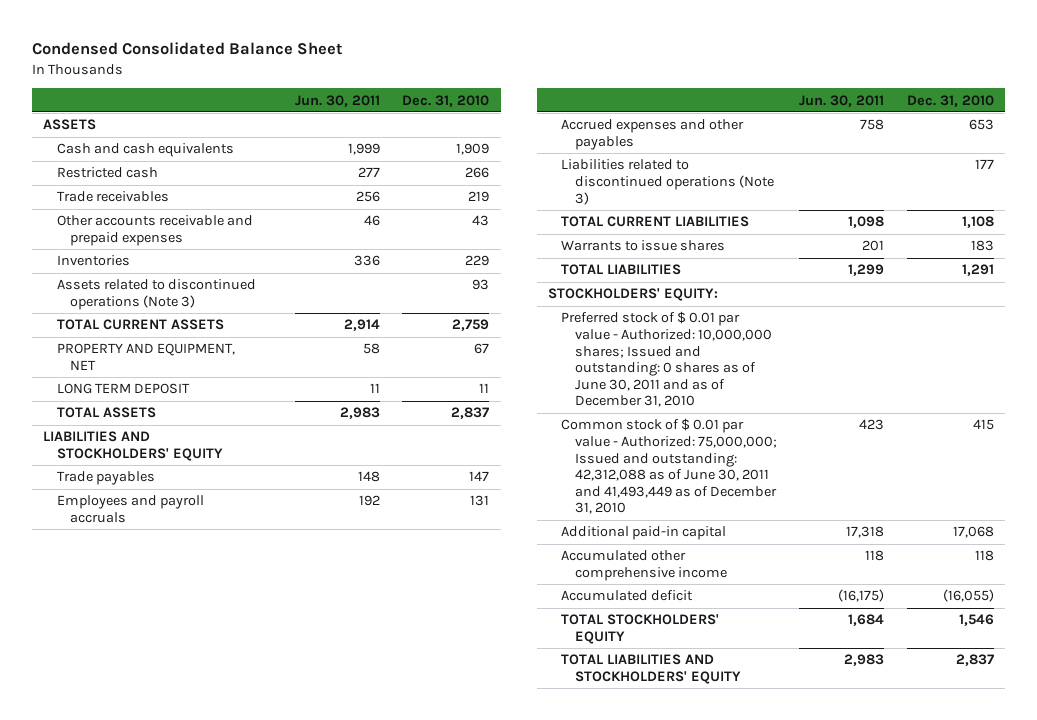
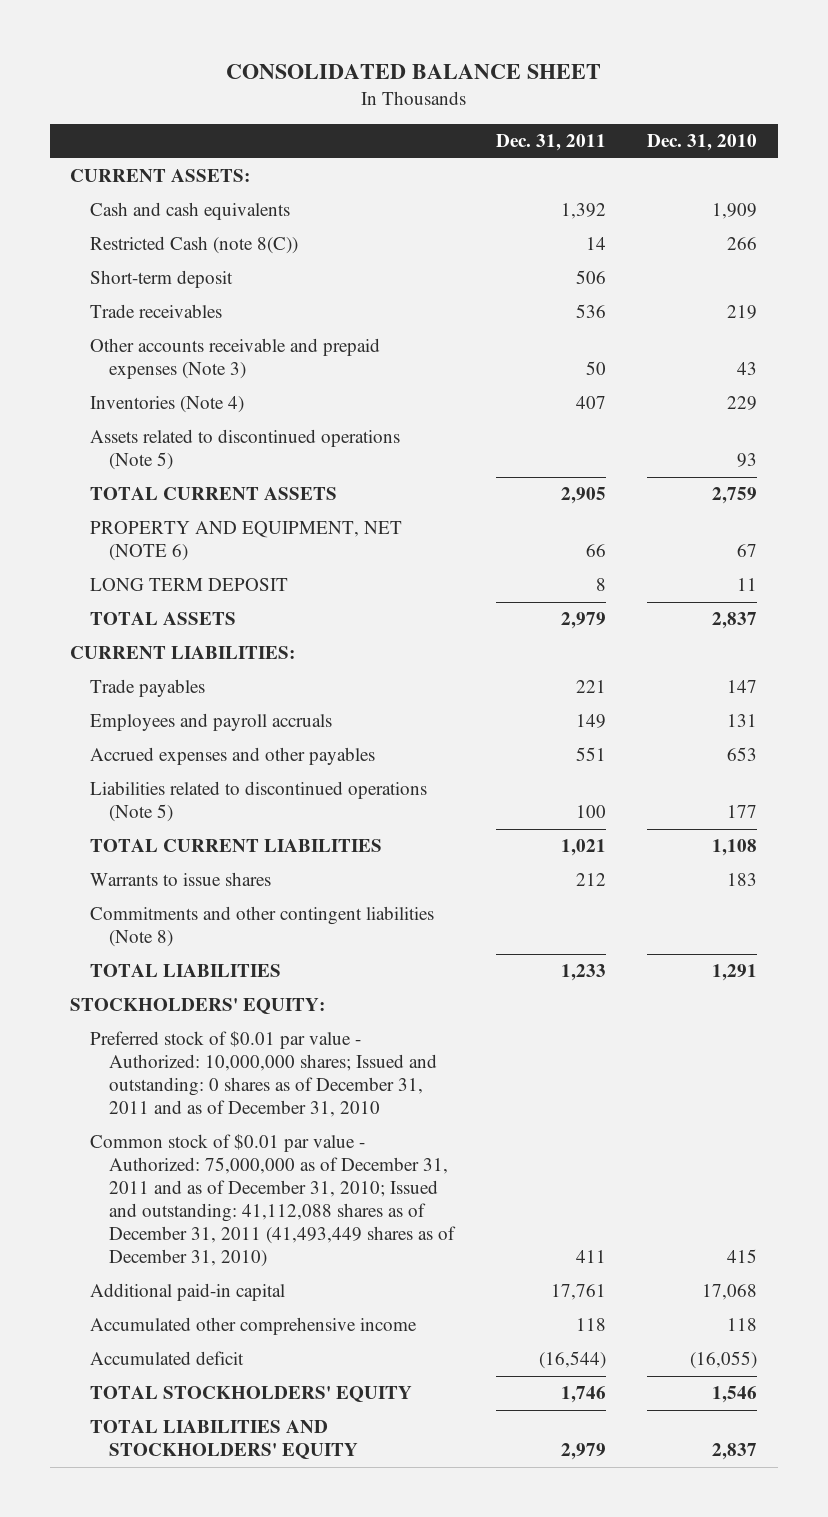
- Condensed Consolidated Balance Sheet
+ CONSOLIDATED BALANCE SHEET
- | Jun. 30, 2011 | Dec. 31, 2010
+ | Dec. 31, 2011 | Dec. 31, 2010
- ASSETS
+ CURRENT ASSETS:
- Restricted cash | 277 | 266
+ Restricted Cash (note 8(C)) | 14 | 266
+ Short-term deposit | 506 |
- Other accounts receivable and prepaid expenses | 46 | 43
- Inventories | 336 | 229
- Assets related to discontinued operations (Note 3) | | 93
+ Other accounts receivable and prepaid expenses (Note 3) | 50 | 43
+ Inventories (Note 4) | 407 | 229
+ Assets related to discontinued operations (Note 5) | | 93
- PROPERTY AND EQUIPMENT, NET | 58 | 67
+ PROPERTY AND EQUIPMENT, NET (NOTE 6) | 66 | 67
- LIABILITIES AND STOCKHOLDERS' EQUITY
+ CURRENT LIABILITIES:
- Liabilities related to discontinued operations (Note 3) | | 177
+ Liabilities related to discontinued operations (Note 5) | 100 | 177
+ Commitments and other contingent liabilities (Note 8)
- Preferred stock of $ 0.01 par value - Authorized: 10,000,000 shares; Issued and outstanding: 0 shares as of June 30, 2011 and as of December 31, 2010
- Common stock of $ 0.01 par value - Authorized: 75,000,000; Issued and outstanding: 42,312,088 as of June 30, 2011 and 41,493,449 as of December 31, 2010 | 423 | 415
+ Preferred stock of $0.01 par value - Authorized: 10,000,000 shares; Issued and outstanding: 0 shares as of December 31, 2011 and as of December 31, 2010
+ Common stock of $0.01 par value - Authorized: 75,000,000 as of December 31, 2011 and as of December 31, 2010; Issued and outstanding: 41,112,088 shares as of December 31, 2011 (41,493,449 shares as of December 31, 2010) | 411 | 415

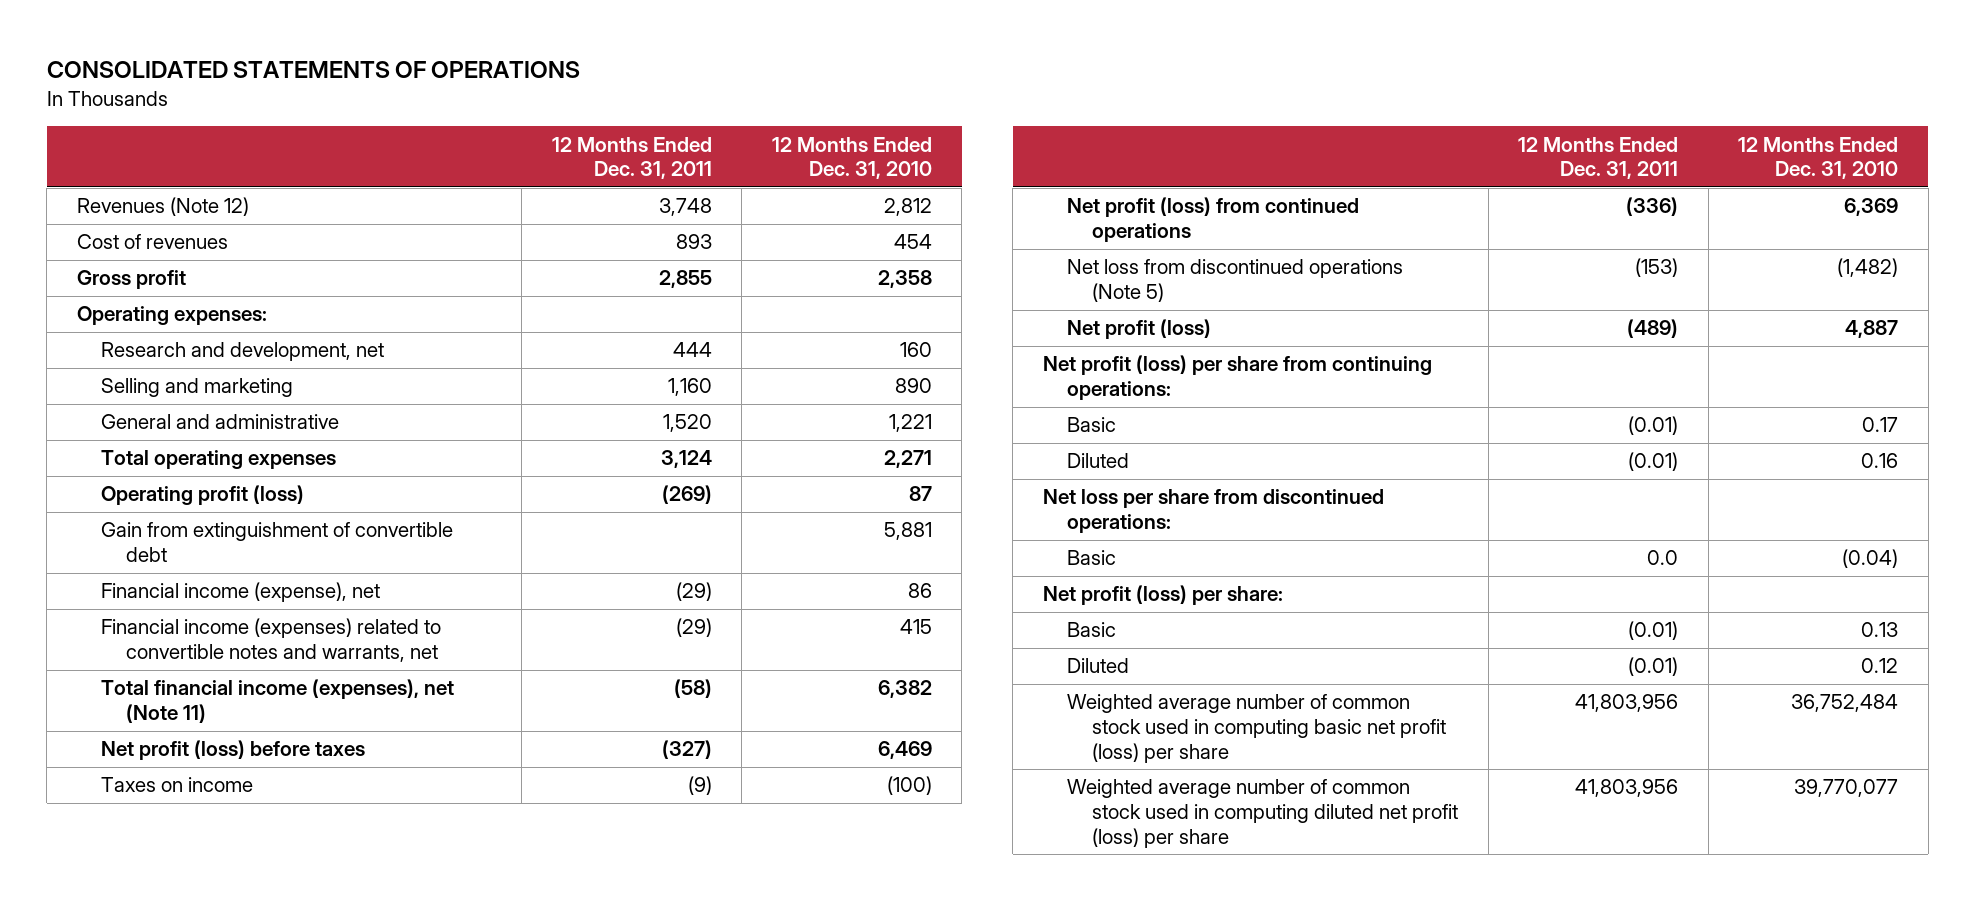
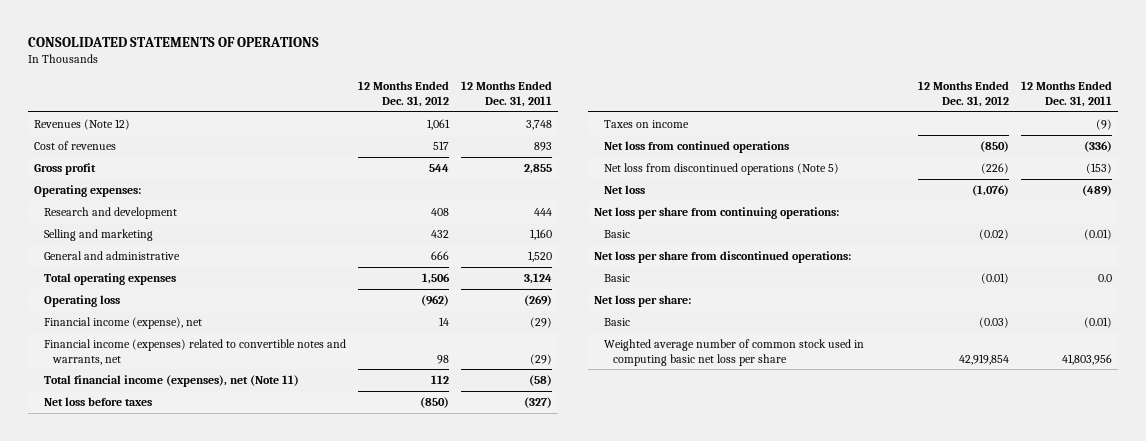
- | 12 Months Ended Dec. 31, 2011 | 12 Months Ended Dec. 31, 2010
+ | 12 Months Ended Dec. 31, 2012 | 12 Months Ended Dec. 31, 2011
- Research and development, net | 444 | 160
+ Research and development | 408 | 444
- Operating profit (loss) | (269) | 87
- Gain from extinguishment of convertible debt | | 5,881
+ Operating loss | (962) | (269)
- Net profit (loss) before taxes | (327) | 6,469
+ Net loss before taxes | (850) | (327)
- Net profit (loss) from continued operations | (336) | 6,369
+ Net loss from continued operations | (850) | (336)
- Net profit (loss) | (489) | 4,887
- Net profit (loss) per share from continuing operations:
+ Net loss | (1,076) | (489)
+ Net loss per share from continuing operations:
- Diluted | (0.01) | 0.16
- Net profit (loss) per share:
+ Net loss per share:
- Diluted | (0.01) | 0.12
- Weighted average number of common stock used in computing basic net profit (loss) per share | 41,803,956 | 36,752,484
- Weighted average number of common stock used in computing diluted net profit (loss) per share | 41,803,956 | 39,770,077
+ Weighted average number of common stock used in computing basic net loss per share | 42,919,854 | 41,803,956

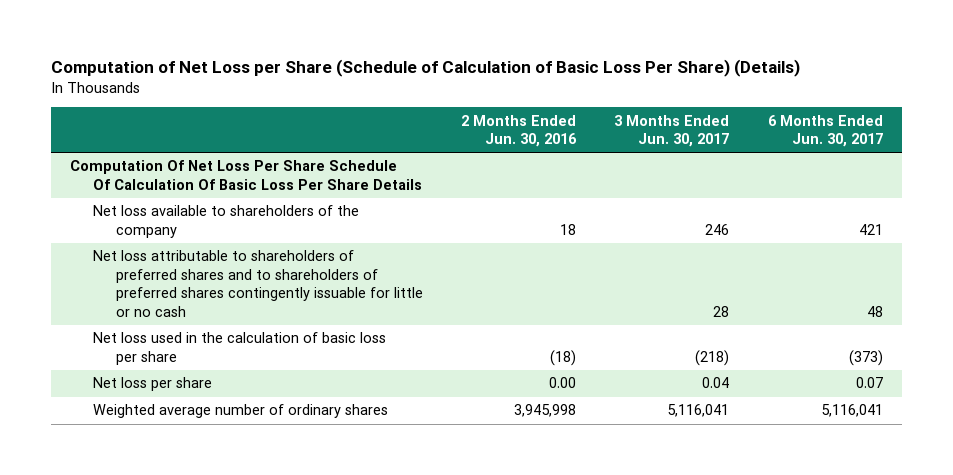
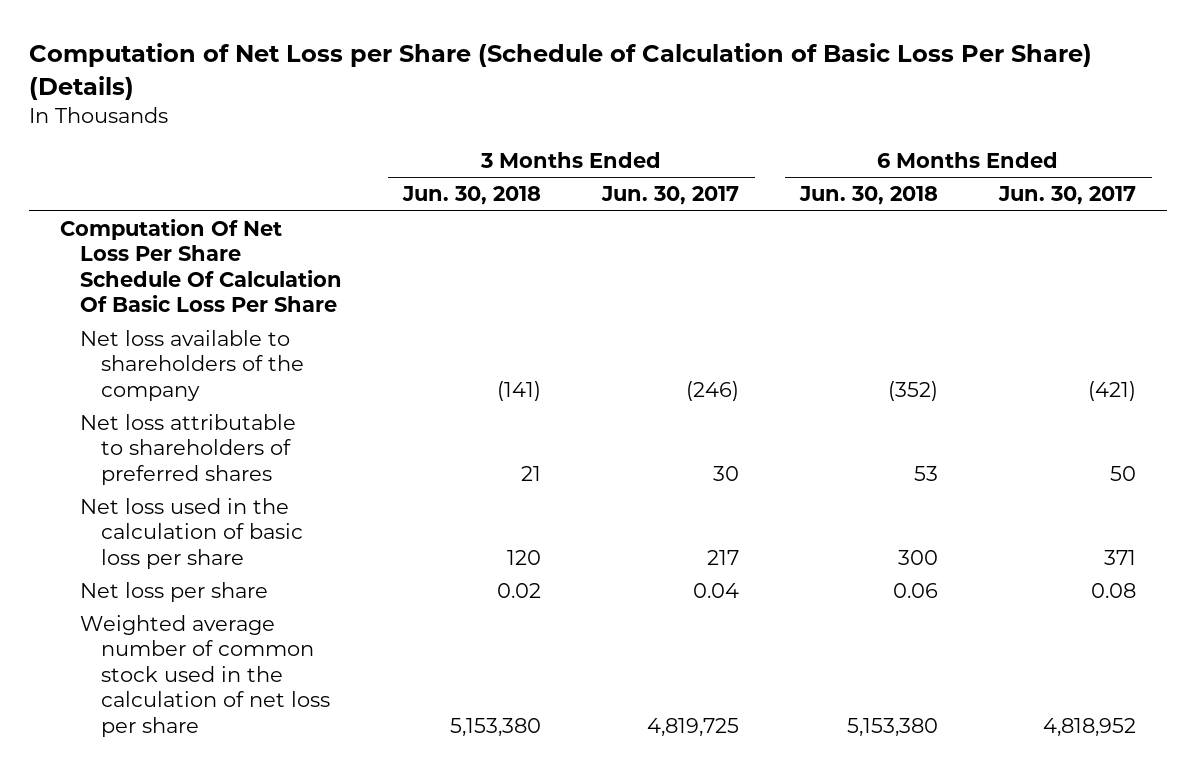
- | 2 Months Ended Jun. 30, 2016 | 3 Months Ended Jun. 30, 2017 | 6 Months Ended Jun. 30, 2017
+ | 3 Months Ended Jun. 30, 2018 | 3 Months Ended Jun. 30, 2017 | 6 Months Ended Jun. 30, 2018 | 6 Months Ended Jun. 30, 2017
- Computation Of Net Loss Per Share Schedule Of Calculation Of Basic Loss Per Share Details
- Net loss available to shareholders of the company | 18 | 246 | 421
- Net loss attributable to shareholders of preferred shares and to shareholders of preferred shares contingently issuable for little or no cash | | 28 | 48
- Net loss used in the calculation of basic loss per share | (18) | (218) | (373)
- Net loss per share | 0.00 | 0.04 | 0.07
- Weighted average number of ordinary shares | 3,945,998 | 5,116,041 | 5,116,041
+ Computation Of Net Loss Per Share Schedule Of Calculation Of Basic Loss Per Share
+ Net loss available to shareholders of the company | (141) | (246) | (352) | (421)
+ Net loss attributable to shareholders of preferred shares | 21 | 30 | 53 | 50
+ Net loss used in the calculation of basic loss per share | 120 | 217 | 300 | 371
+ Net loss per share | 0.02 | 0.04 | 0.06 | 0.08
+ Weighted average number of common stock used in the calculation of net loss per share | 5,153,380 | 4,819,725 | 5,153,380 | 4,818,952

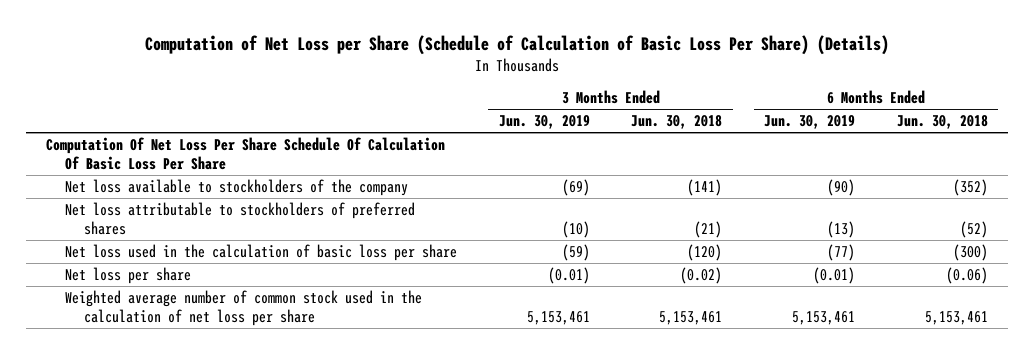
- | 3 Months Ended Jun. 30, 2018 | 3 Months Ended Jun. 30, 2017 | 6 Months Ended Jun. 30, 2018 | 6 Months Ended Jun. 30, 2017
+ | 3 Months Ended Jun. 30, 2019 | 3 Months Ended Jun. 30, 2018 | 6 Months Ended Jun. 30, 2019 | 6 Months Ended Jun. 30, 2018
- Net loss available to shareholders of the company | (141) | (246) | (352) | (421)
- Net loss attributable to shareholders of preferred shares | 21 | 30 | 53 | 50
- Net loss used in the calculation of basic loss per share | 120 | 217 | 300 | 371
- Net loss per share | 0.02 | 0.04 | 0.06 | 0.08
- Weighted average number of common stock used in the calculation of net loss per share | 5,153,380 | 4,819,725 | 5,153,380 | 4,818,952
+ Net loss available to stockholders of the company | (69) | (141) | (90) | (352)
+ Net loss attributable to stockholders of preferred shares | (10) | (21) | (13) | (52)
+ Net loss used in the calculation of basic loss per share | (59) | (120) | (77) | (300)
+ Net loss per share | (0.01) | (0.02) | (0.01) | (0.06)
+ Weighted average number of common stock used in the calculation of net loss per share | 5,153,461 | 5,153,461 | 5,153,461 | 5,153,461

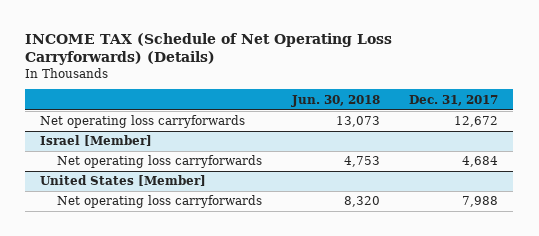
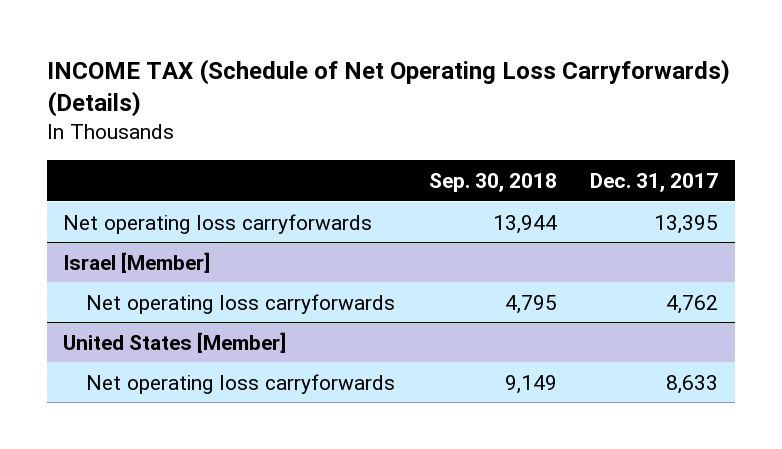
- | Jun. 30, 2018 | Dec. 31, 2017
+ | Sep. 30, 2018 | Dec. 31, 2017
- Net operating loss carryforwards | 13,073 | 12,672
+ Net operating loss carryforwards | 13,944 | 13,395
@ Israel [Member]
- Net operating loss carryforwards | 4,753 | 4,684
+ Net operating loss carryforwards | 4,795 | 4,762
@ United States [Member]
- Net operating loss carryforwards | 8,320 | 7,988
+ Net operating loss carryforwards | 9,149 | 8,633

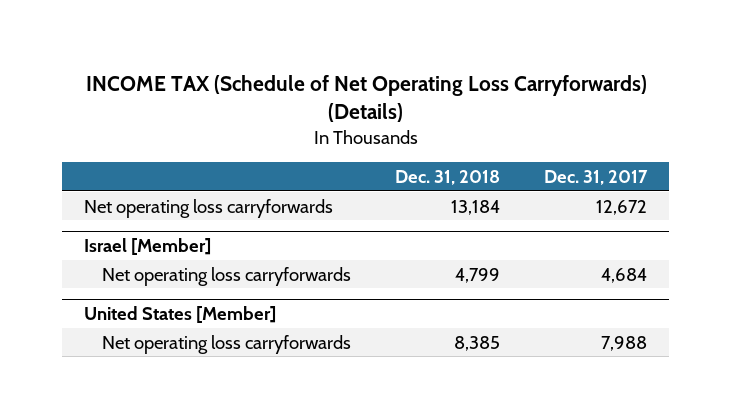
- | Sep. 30, 2018 | Dec. 31, 2017
+ | Dec. 31, 2018 | Dec. 31, 2017
- Net operating loss carryforwards | 13,944 | 13,395
+ Net operating loss carryforwards | 13,184 | 12,672
@ Israel [Member]
- Net operating loss carryforwards | 4,795 | 4,762
+ Net operating loss carryforwards | 4,799 | 4,684
@ United States [Member]
- Net operating loss carryforwards | 9,149 | 8,633
+ Net operating loss carryforwards | 8,385 | 7,988

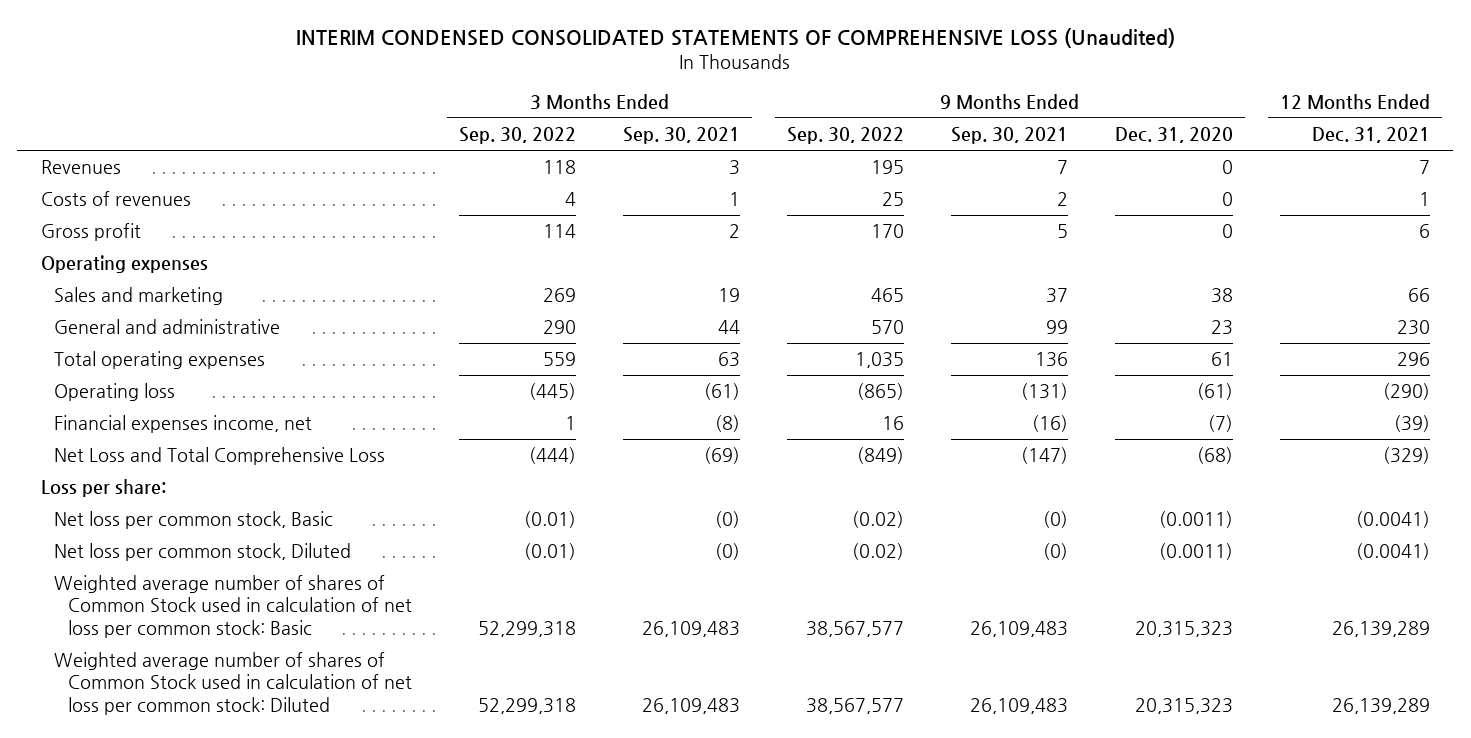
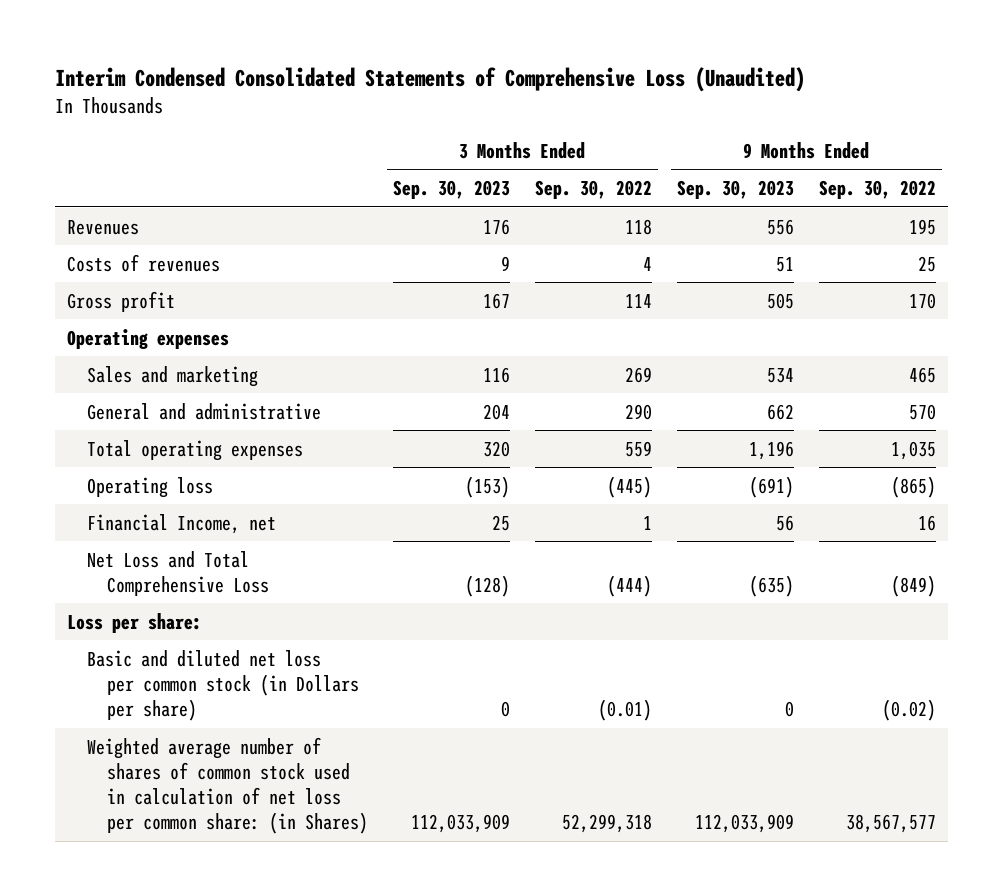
- INTERIM CONDENSED CONSOLIDATED STATEMENTS OF COMPREHENSIVE LOSS (Unaudited)
+ Interim Condensed Consolidated Statements of Comprehensive Loss (Unaudited)
- | 3 Months Ended Sep. 30, 2022 | 3 Months Ended Sep. 30, 2021 | 9 Months Ended Sep. 30, 2022 | 9 Months Ended Sep. 30, 2021 | 9 Months Ended Dec. 31, 2020 | 12 Months Ended Dec. 31, 2021
+ | 3 Months Ended Sep. 30, 2023 | 3 Months Ended Sep. 30, 2022 | 9 Months Ended Sep. 30, 2023 | 9 Months Ended Sep. 30, 2022
- Financial expenses income, net | 1 | (8) | 16 | (16) | (7) | (39)
+ Financial Income, net | 25 | 1 | 56 | 16
- Net loss per common stock, Basic | (0.01) | (0) | (0.02) | (0) | (0.0011) | (0.0041)
- Net loss per common stock, Diluted | (0.01) | (0) | (0.02) | (0) | (0.0011) | (0.0041)
- Weighted average number of shares of Common Stock used in calculation of net loss per common stock: Basic | 52,299,318 | 26,109,483 | 38,567,577 | 26,109,483 | 20,315,323 | 26,139,289
- Weighted average number of shares of Common Stock used in calculation of net loss per common stock: Diluted | 52,299,318 | 26,109,483 | 38,567,577 | 26,109,483 | 20,315,323 | 26,139,289
+ Basic and diluted net loss per common stock (in Dollars per share) | 0 | (0.01) | 0 | (0.02)
+ Weighted average number of shares of common stock used in calculation of net loss per common share: (in Shares) | 112,033,909 | 52,299,318 | 112,033,909 | 38,567,577

